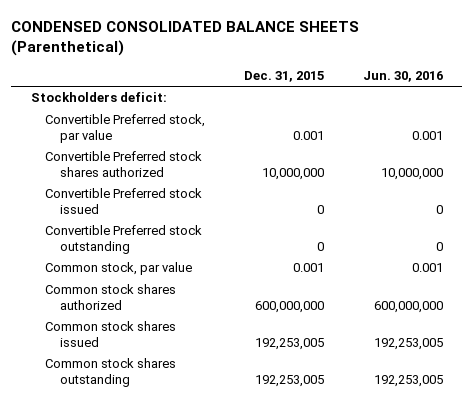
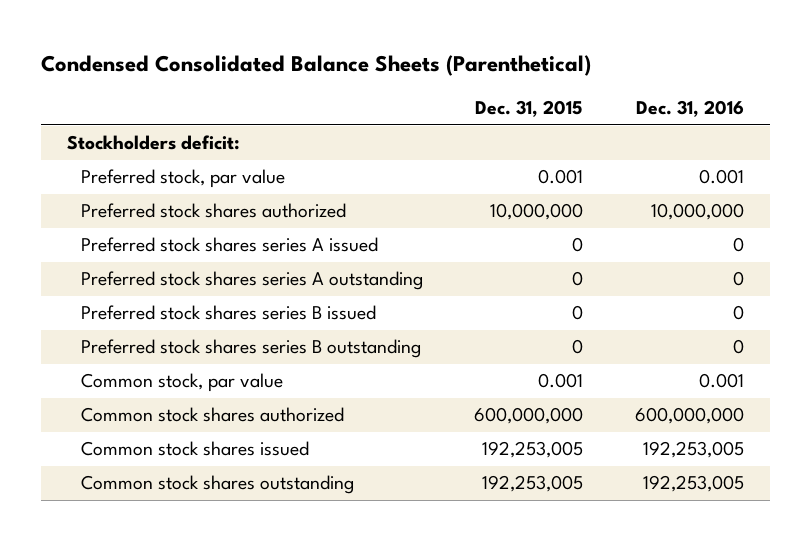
- CONDENSED CONSOLIDATED BALANCE SHEETS (Parenthetical)
+ Condensed Consolidated Balance Sheets (Parenthetical)
- | Dec. 31, 2015 | Jun. 30, 2016
+ | Dec. 31, 2015 | Dec. 31, 2016
- Convertible Preferred stock, par value | 0.001 | 0.001
- Convertible Preferred stock shares authorized | 10,000,000 | 10,000,000
- Convertible Preferred stock issued | 0 | 0
- Convertible Preferred stock outstanding | 0 | 0
+ Preferred stock, par value | 0.001 | 0.001
+ Preferred stock shares authorized | 10,000,000 | 10,000,000
+ Preferred stock shares series A issued | 0 | 0
+ Preferred stock shares series A outstanding | 0 | 0
+ Preferred stock shares series B issued | 0 | 0
+ Preferred stock shares series B outstanding | 0 | 0

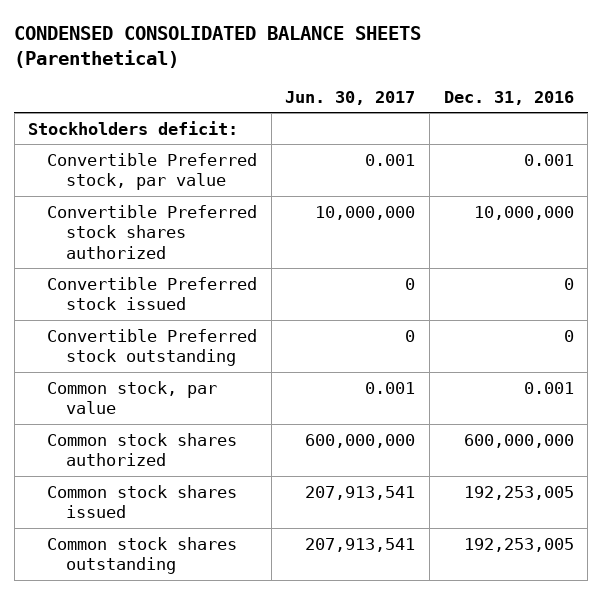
- Condensed Consolidated Balance Sheets (Parenthetical)
+ CONDENSED CONSOLIDATED BALANCE SHEETS (Parenthetical)
- | Dec. 31, 2015 | Dec. 31, 2016
+ | Jun. 30, 2017 | Dec. 31, 2016
- Preferred stock, par value | 0.001 | 0.001
- Preferred stock shares authorized | 10,000,000 | 10,000,000
- Preferred stock shares series A issued | 0 | 0
- Preferred stock shares series A outstanding | 0 | 0
- Preferred stock shares series B issued | 0 | 0
- Preferred stock shares series B outstanding | 0 | 0
+ Convertible Preferred stock, par value | 0.001 | 0.001
+ Convertible Preferred stock shares authorized | 10,000,000 | 10,000,000
+ Convertible Preferred stock issued | 0 | 0
+ Convertible Preferred stock outstanding | 0 | 0

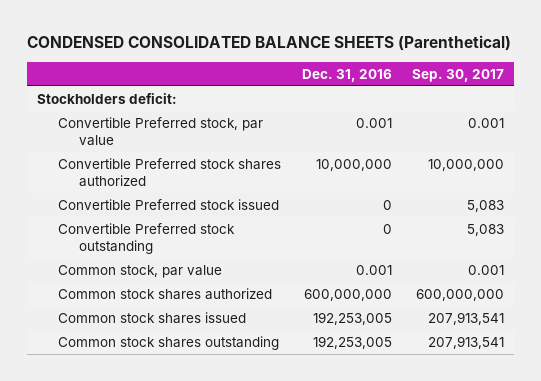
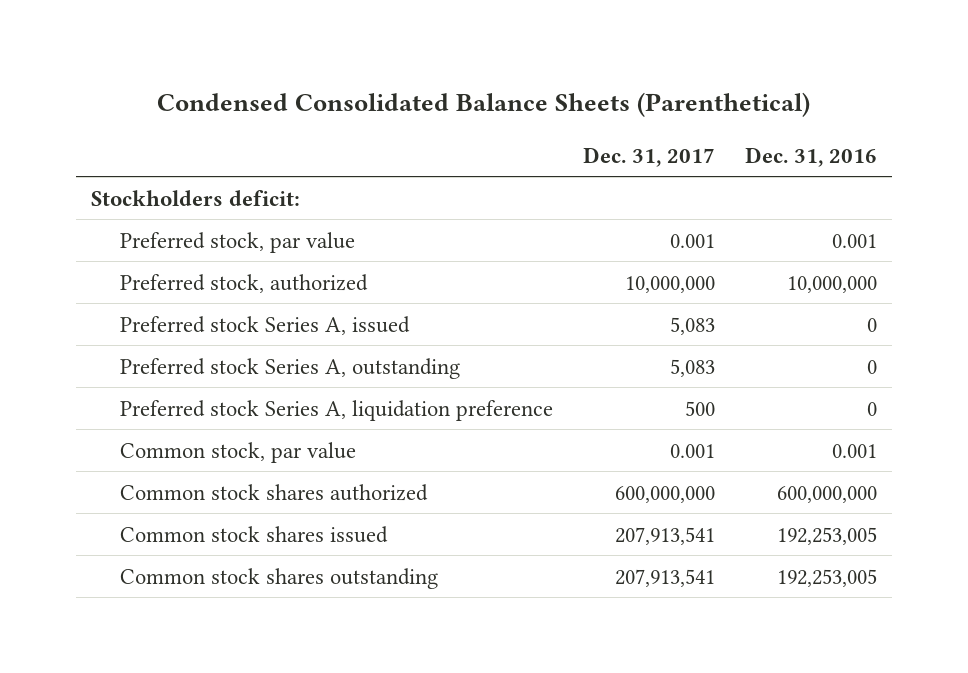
- CONDENSED CONSOLIDATED BALANCE SHEETS (Parenthetical)
+ Condensed Consolidated Balance Sheets (Parenthetical)
- | Dec. 31, 2016 | Sep. 30, 2017
+ | Dec. 31, 2017 | Dec. 31, 2016
- Convertible Preferred stock, par value | 0.001 | 0.001
- Convertible Preferred stock shares authorized | 10,000,000 | 10,000,000
- Convertible Preferred stock issued | 0 | 5,083
- Convertible Preferred stock outstanding | 0 | 5,083
+ Preferred stock, par value | 0.001 | 0.001
+ Preferred stock, authorized | 10,000,000 | 10,000,000
+ Preferred stock Series A, issued | 5,083 | 0
+ Preferred stock Series A, outstanding | 5,083 | 0
+ Preferred stock Series A, liquidation preference | 500 | 0

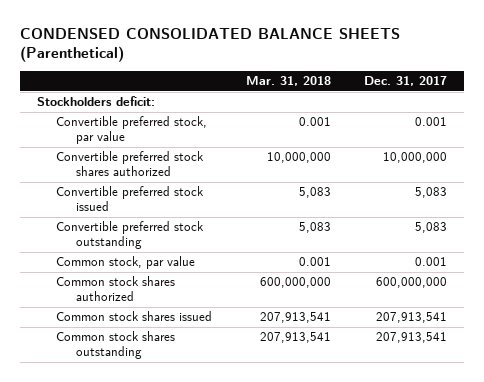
- Condensed Consolidated Balance Sheets (Parenthetical)
+ CONDENSED CONSOLIDATED BALANCE SHEETS (Parenthetical)
- | Dec. 31, 2017 | Dec. 31, 2016
+ | Mar. 31, 2018 | Dec. 31, 2017
- Preferred stock, par value | 0.001 | 0.001
- Preferred stock, authorized | 10,000,000 | 10,000,000
- Preferred stock Series A, issued | 5,083 | 0
- Preferred stock Series A, outstanding | 5,083 | 0
- Preferred stock Series A, liquidation preference | 500 | 0
+ Convertible preferred stock, par value | 0.001 | 0.001
+ Convertible preferred stock shares authorized | 10,000,000 | 10,000,000
+ Convertible preferred stock issued | 5,083 | 5,083
+ Convertible preferred stock outstanding | 5,083 | 5,083

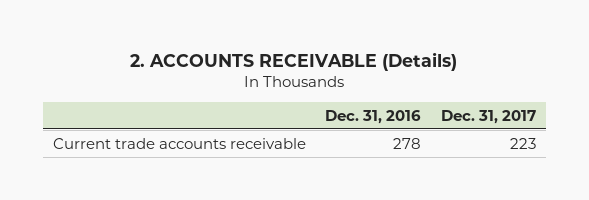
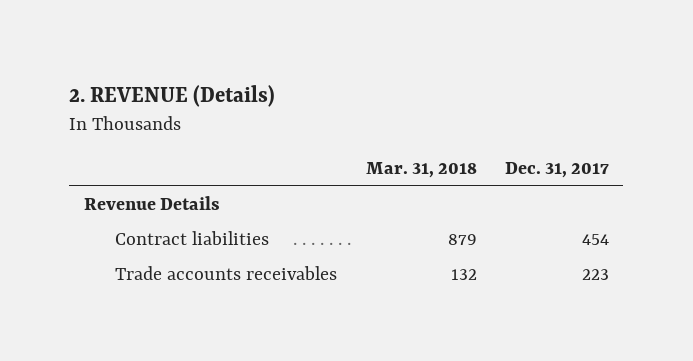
- 2. ACCOUNTS RECEIVABLE (Details)
+ 2. REVENUE (Details)
- | Dec. 31, 2016 | Dec. 31, 2017
+ | Mar. 31, 2018 | Dec. 31, 2017
- Current trade accounts receivable | 278 | 223
+ Revenue Details
+ Contract liabilities | 879 | 454
+ Trade accounts receivables | 132 | 223

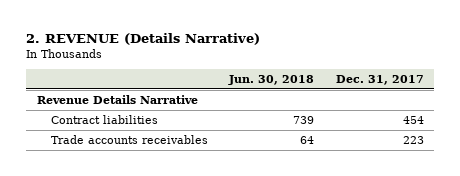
- 2. REVENUE (Details)
+ 2. REVENUE (Details Narrative)
- | Mar. 31, 2018 | Dec. 31, 2017
+ | Jun. 30, 2018 | Dec. 31, 2017
- Revenue Details
+ Revenue Details Narrative

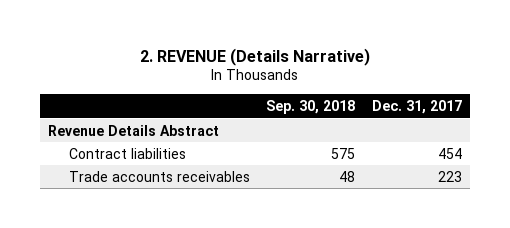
- | Jun. 30, 2018 | Dec. 31, 2017
+ | Sep. 30, 2018 | Dec. 31, 2017
- Revenue Details Narrative
+ Revenue Details Abstract

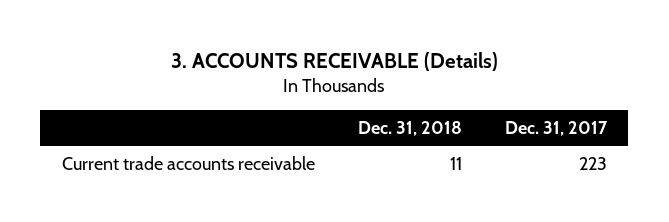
- 2. REVENUE (Details Narrative)
+ 3. ACCOUNTS RECEIVABLE (Details)
- | Sep. 30, 2018 | Dec. 31, 2017
+ | Dec. 31, 2018 | Dec. 31, 2017
- Revenue Details Abstract
- Contract liabilities | 575 | 454
- Trade accounts receivables | 48 | 223
+ Current trade accounts receivable | 11 | 223

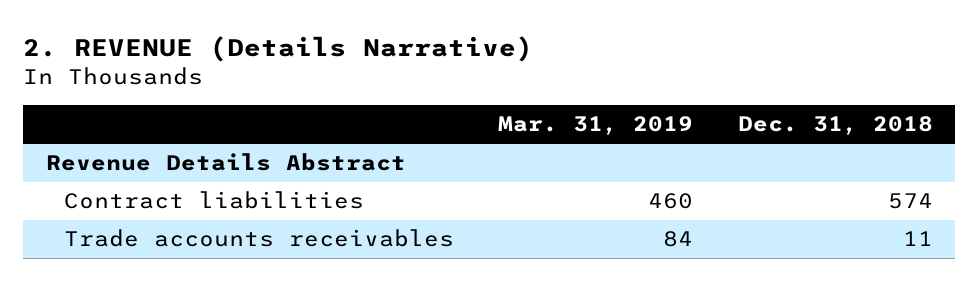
- 3. ACCOUNTS RECEIVABLE (Details)
+ 2. REVENUE (Details Narrative)
- | Dec. 31, 2018 | Dec. 31, 2017
+ | Mar. 31, 2019 | Dec. 31, 2018
- Current trade accounts receivable | 11 | 223
+ Revenue Details Abstract
+ Contract liabilities | 460 | 574
+ Trade accounts receivables | 84 | 11

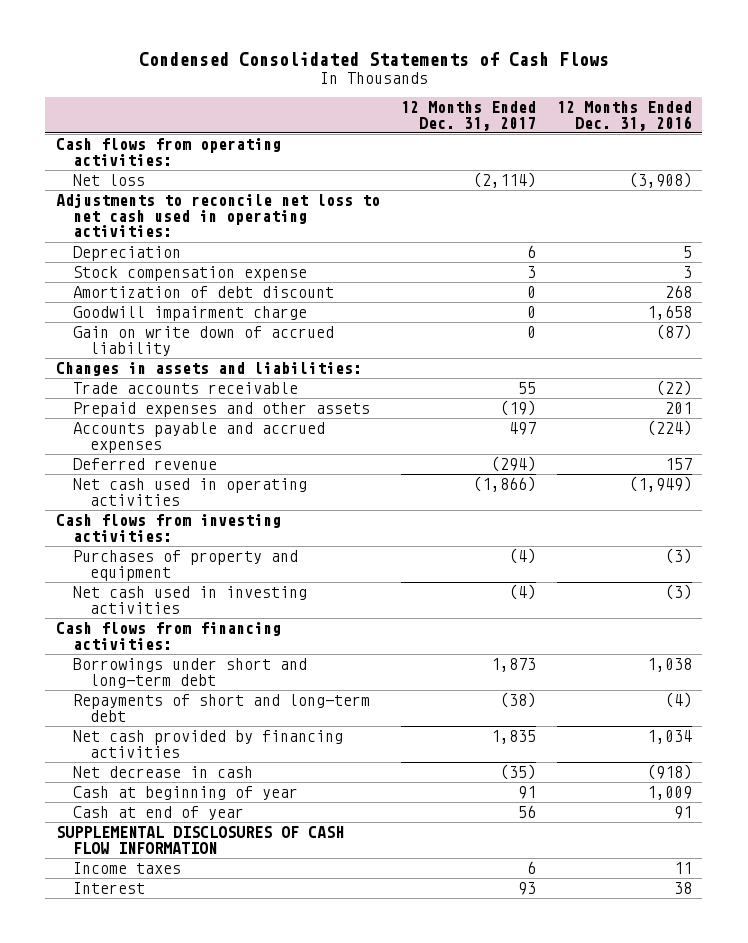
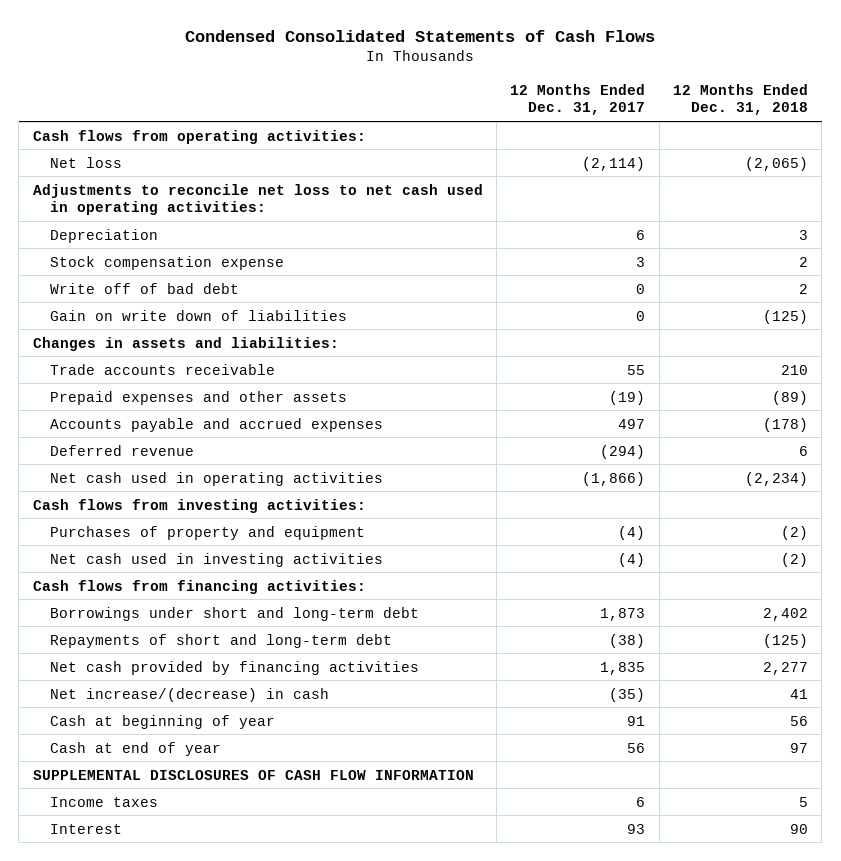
- | 12 Months Ended Dec. 31, 2017 | 12 Months Ended Dec. 31, 2016
+ | 12 Months Ended Dec. 31, 2017 | 12 Months Ended Dec. 31, 2018
- Amortization of debt discount | 0 | 268
- Goodwill impairment charge | 0 | 1,658
- Gain on write down of accrued liability | 0 | (87)
+ Write off of bad debt | 0 | 2
+ Gain on write down of liabilities | 0 | (125)
- Net decrease in cash | (35) | (918)
+ Net increase/(decrease) in cash | (35) | 41

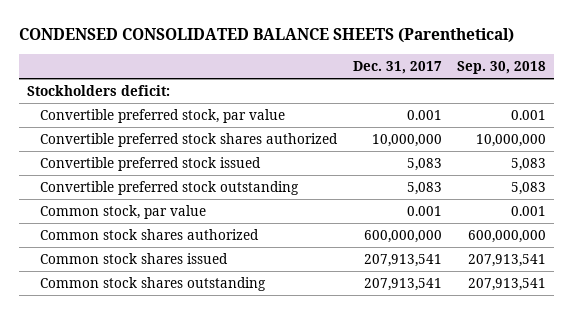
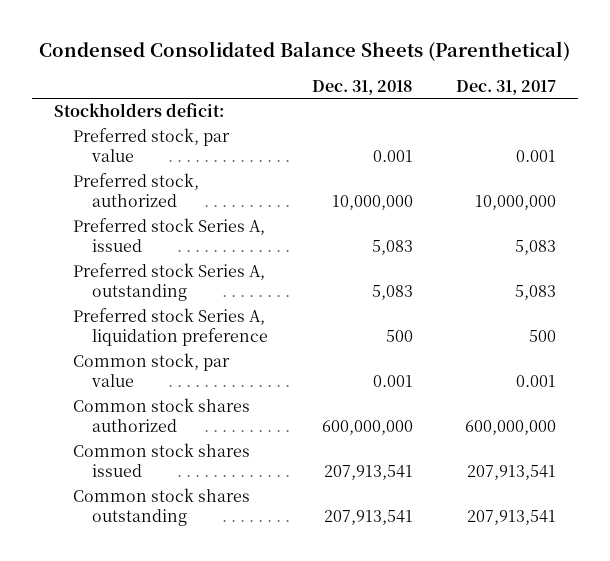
- CONDENSED CONSOLIDATED BALANCE SHEETS (Parenthetical)
+ Condensed Consolidated Balance Sheets (Parenthetical)
- | Dec. 31, 2017 | Sep. 30, 2018
+ | Dec. 31, 2018 | Dec. 31, 2017
- Convertible preferred stock, par value | 0.001 | 0.001
- Convertible preferred stock shares authorized | 10,000,000 | 10,000,000
- Convertible preferred stock issued | 5,083 | 5,083
- Convertible preferred stock outstanding | 5,083 | 5,083
+ Preferred stock, par value | 0.001 | 0.001
+ Preferred stock, authorized | 10,000,000 | 10,000,000
+ Preferred stock Series A, issued | 5,083 | 5,083
+ Preferred stock Series A, outstanding | 5,083 | 5,083
+ Preferred stock Series A, liquidation preference | 500 | 500

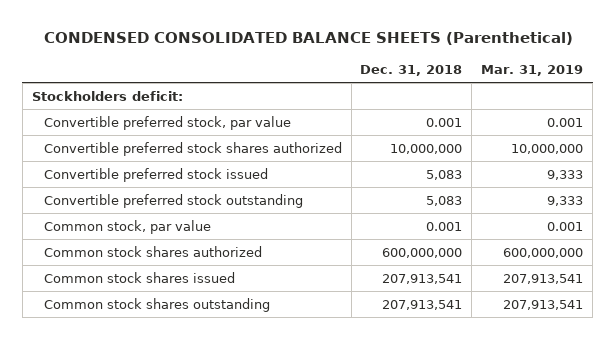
- Condensed Consolidated Balance Sheets (Parenthetical)
+ CONDENSED CONSOLIDATED BALANCE SHEETS (Parenthetical)
- | Dec. 31, 2018 | Dec. 31, 2017
+ | Dec. 31, 2018 | Mar. 31, 2019
- Preferred stock, par value | 0.001 | 0.001
- Preferred stock, authorized | 10,000,000 | 10,000,000
- Preferred stock Series A, issued | 5,083 | 5,083
- Preferred stock Series A, outstanding | 5,083 | 5,083
- Preferred stock Series A, liquidation preference | 500 | 500
+ Convertible preferred stock, par value | 0.001 | 0.001
+ Convertible preferred stock shares authorized | 10,000,000 | 10,000,000
+ Convertible preferred stock issued | 5,083 | 9,333
+ Convertible preferred stock outstanding | 5,083 | 9,333

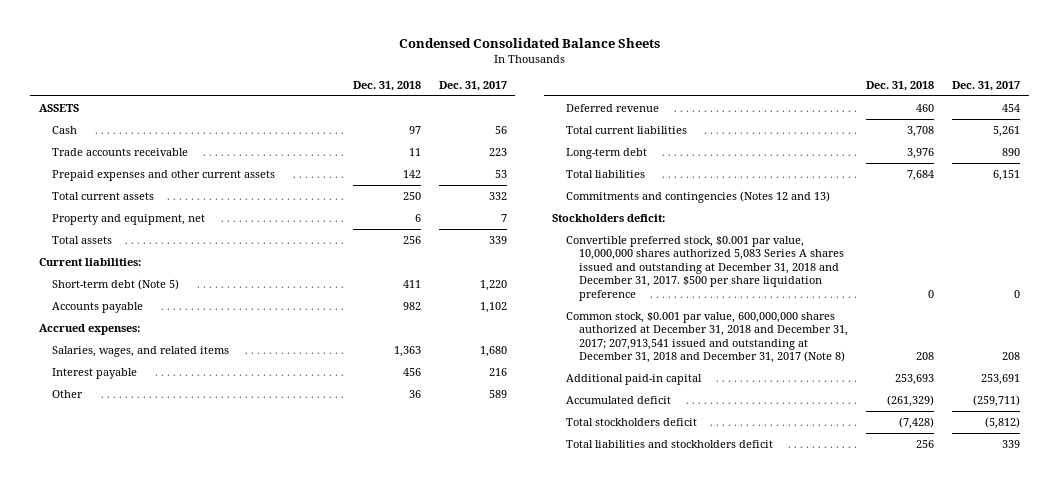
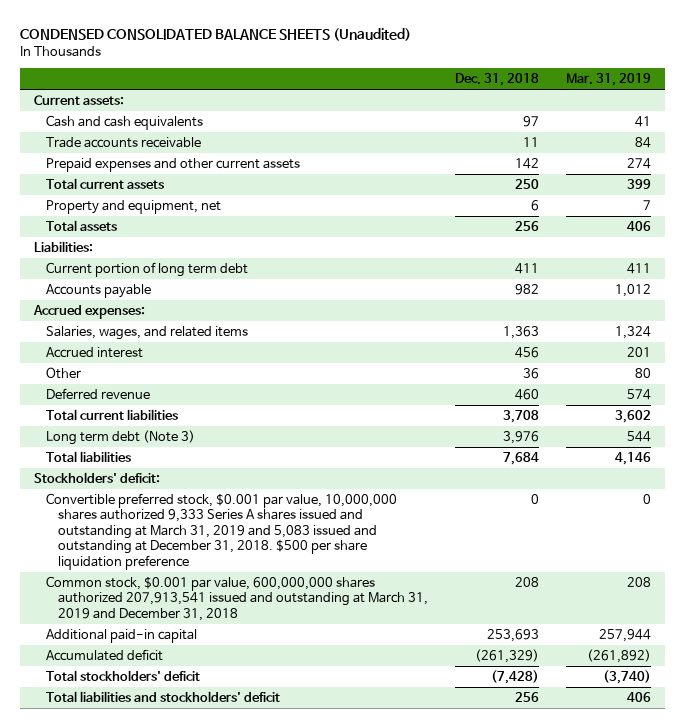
- Condensed Consolidated Balance Sheets
+ CONDENSED CONSOLIDATED BALANCE SHEETS (Unaudited)
- | Dec. 31, 2018 | Dec. 31, 2017
+ | Dec. 31, 2018 | Mar. 31, 2019
- ASSETS
- Cash | 97 | 56
+ Current assets:
+ Cash and cash equivalents | 97 | 41
- Current liabilities:
- Short-term debt (Note 5) | 411 | 1,220
+ Liabilities:
+ Current portion of long term debt | 411 | 411
- Interest payable | 456 | 216
+ Accrued interest | 456 | 201
- Long-term debt | 3,976 | 890
+ Long term debt (Note 3) | 3,976 | 544
- Commitments and contingencies (Notes 12 and 13)
- Stockholders deficit:
- Convertible preferred stock, $0.001 par value, 10,000,000 shares authorized 5,083 Series A shares issued and outstanding at December 31, 2018 and December 31, 2017. $500 per share liquidation preference | 0 | 0
- Common stock, $0.001 par value, 600,000,000 shares authorized at December 31, 2018 and December 31, 2017; 207,913,541 issued and outstanding at December 31, 2018 and December 31, 2017 (Note 8) | 208 | 208
+ Stockholders' deficit:
+ Convertible preferred stock, $0.001 par value, 10,000,000 shares authorized 9,333 Series A shares issued and outstanding at March 31, 2019 and 5,083 issued and outstanding at December 31, 2018. $500 per share liquidation preference | 0 | 0
+ Common stock, $0.001 par value, 600,000,000 shares authorized 207,913,541 issued and outstanding at March 31, 2019 and December 31, 2018 | 208 | 208
- Total stockholders deficit | (7,428) | (5,812)
- Total liabilities and stockholders deficit | 256 | 339
+ Total stockholders' deficit | (7,428) | (3,740)
+ Total liabilities and stockholders' deficit | 256 | 406

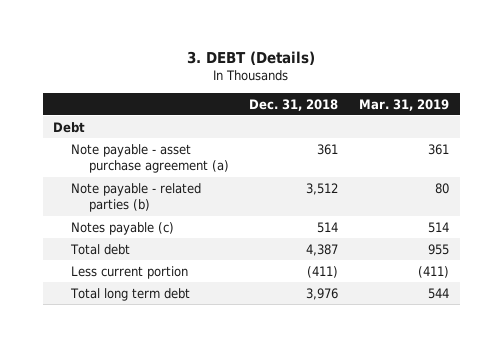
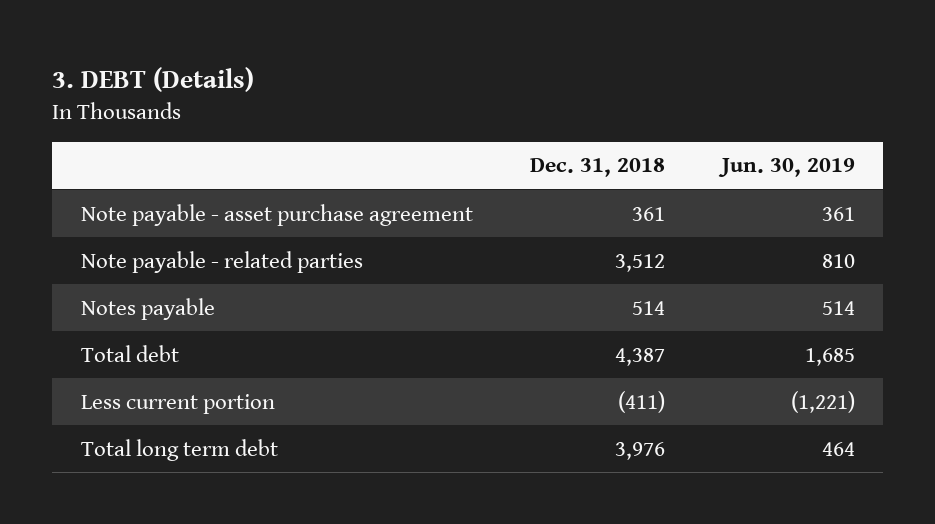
- | Dec. 31, 2018 | Mar. 31, 2019
+ | Dec. 31, 2018 | Jun. 30, 2019
- Debt
- Note payable - asset purchase agreement (a) | 361 | 361
- Note payable - related parties (b) | 3,512 | 80
- Notes payable (c) | 514 | 514
+ Note payable - asset purchase agreement | 361 | 361
+ Note payable - related parties | 3,512 | 810
+ Notes payable | 514 | 514

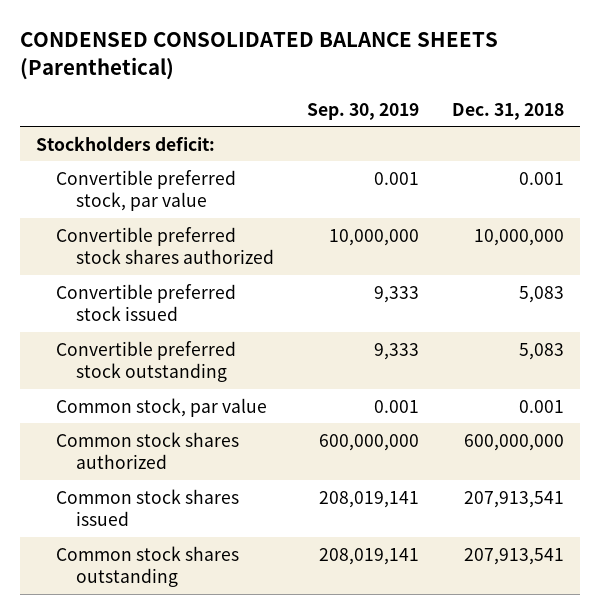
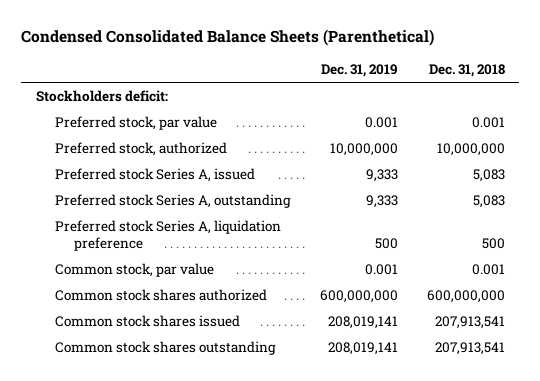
- CONDENSED CONSOLIDATED BALANCE SHEETS (Parenthetical)
+ Condensed Consolidated Balance Sheets (Parenthetical)
- | Sep. 30, 2019 | Dec. 31, 2018
+ | Dec. 31, 2019 | Dec. 31, 2018
- Convertible preferred stock, par value | 0.001 | 0.001
- Convertible preferred stock shares authorized | 10,000,000 | 10,000,000
- Convertible preferred stock issued | 9,333 | 5,083
- Convertible preferred stock outstanding | 9,333 | 5,083
+ Preferred stock, par value | 0.001 | 0.001
+ Preferred stock, authorized | 10,000,000 | 10,000,000
+ Preferred stock Series A, issued | 9,333 | 5,083
+ Preferred stock Series A, outstanding | 9,333 | 5,083
+ Preferred stock Series A, liquidation preference | 500 | 500

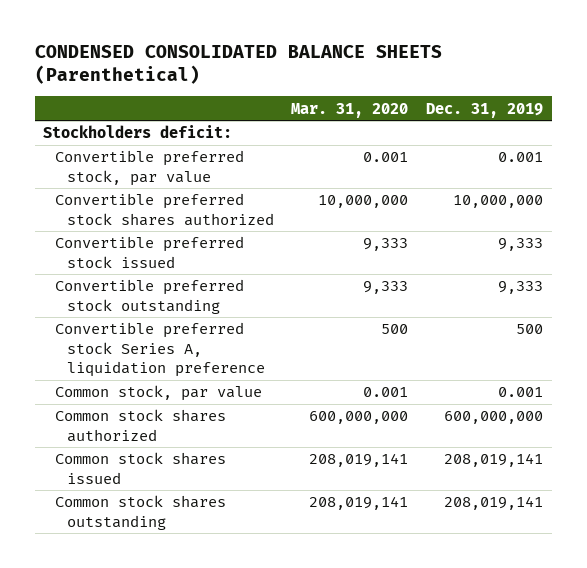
- Condensed Consolidated Balance Sheets (Parenthetical)
+ CONDENSED CONSOLIDATED BALANCE SHEETS (Parenthetical)
- | Dec. 31, 2019 | Dec. 31, 2018
+ | Mar. 31, 2020 | Dec. 31, 2019
- Preferred stock, par value | 0.001 | 0.001
- Preferred stock, authorized | 10,000,000 | 10,000,000
- Preferred stock Series A, issued | 9,333 | 5,083
- Preferred stock Series A, outstanding | 9,333 | 5,083
- Preferred stock Series A, liquidation preference | 500 | 500
+ Convertible preferred stock, par value | 0.001 | 0.001
+ Convertible preferred stock shares authorized | 10,000,000 | 10,000,000
+ Convertible preferred stock issued | 9,333 | 9,333
+ Convertible preferred stock outstanding | 9,333 | 9,333
+ Convertible preferred stock Series A, liquidation preference | 500 | 500

